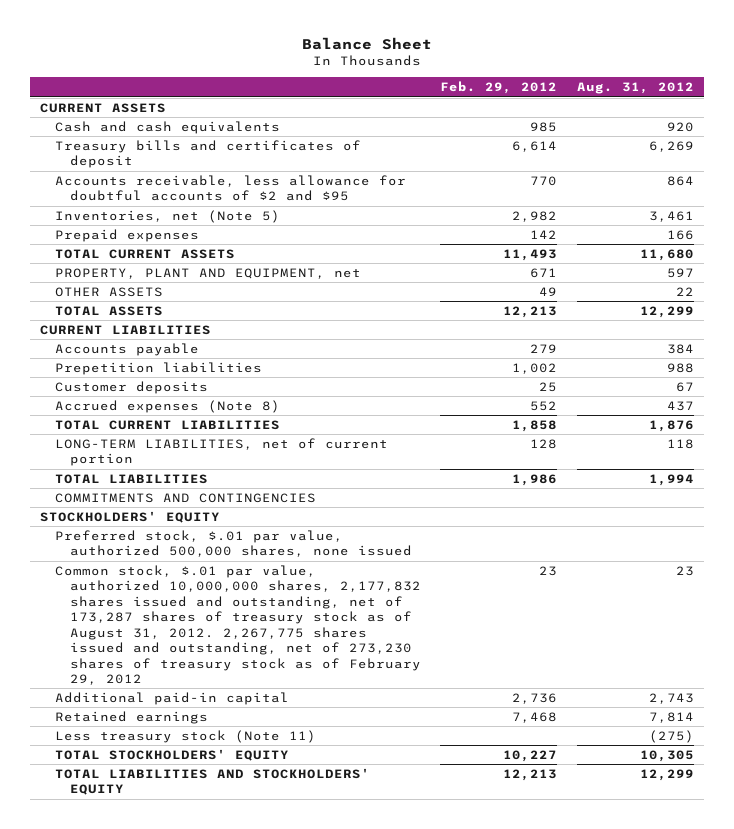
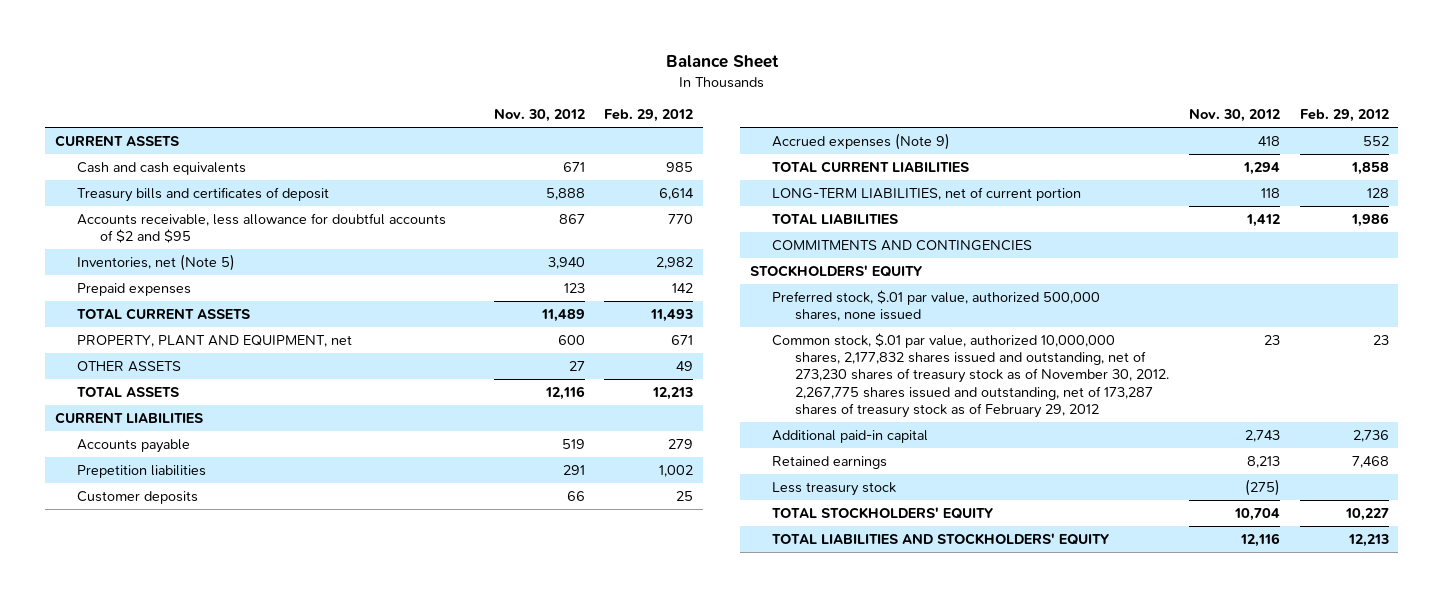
- | Feb. 29, 2012 | Aug. 31, 2012
+ | Nov. 30, 2012 | Feb. 29, 2012
- Accrued expenses (Note 8) | 552 | 437
+ Accrued expenses (Note 9) | 418 | 552
- Common stock, $.01 par value, authorized 10,000,000 shares, 2,177,832 shares issued and outstanding, net of 173,287 shares of treasury stock as of August 31, 2012. 2,267,775 shares issued and outstanding, net of 273,230 shares of treasury stock as of February 29, 2012 | 23 | 23
+ Common stock, $.01 par value, authorized 10,000,000 shares, 2,177,832 shares issued and outstanding, net of 273,230 shares of treasury stock as of November 30, 2012. 2,267,775 shares issued and outstanding, net of 173,287 shares of treasury stock as of February 29, 2012 | 23 | 23
- Less treasury stock (Note 11) | | (275)
+ Less treasury stock | (275) |

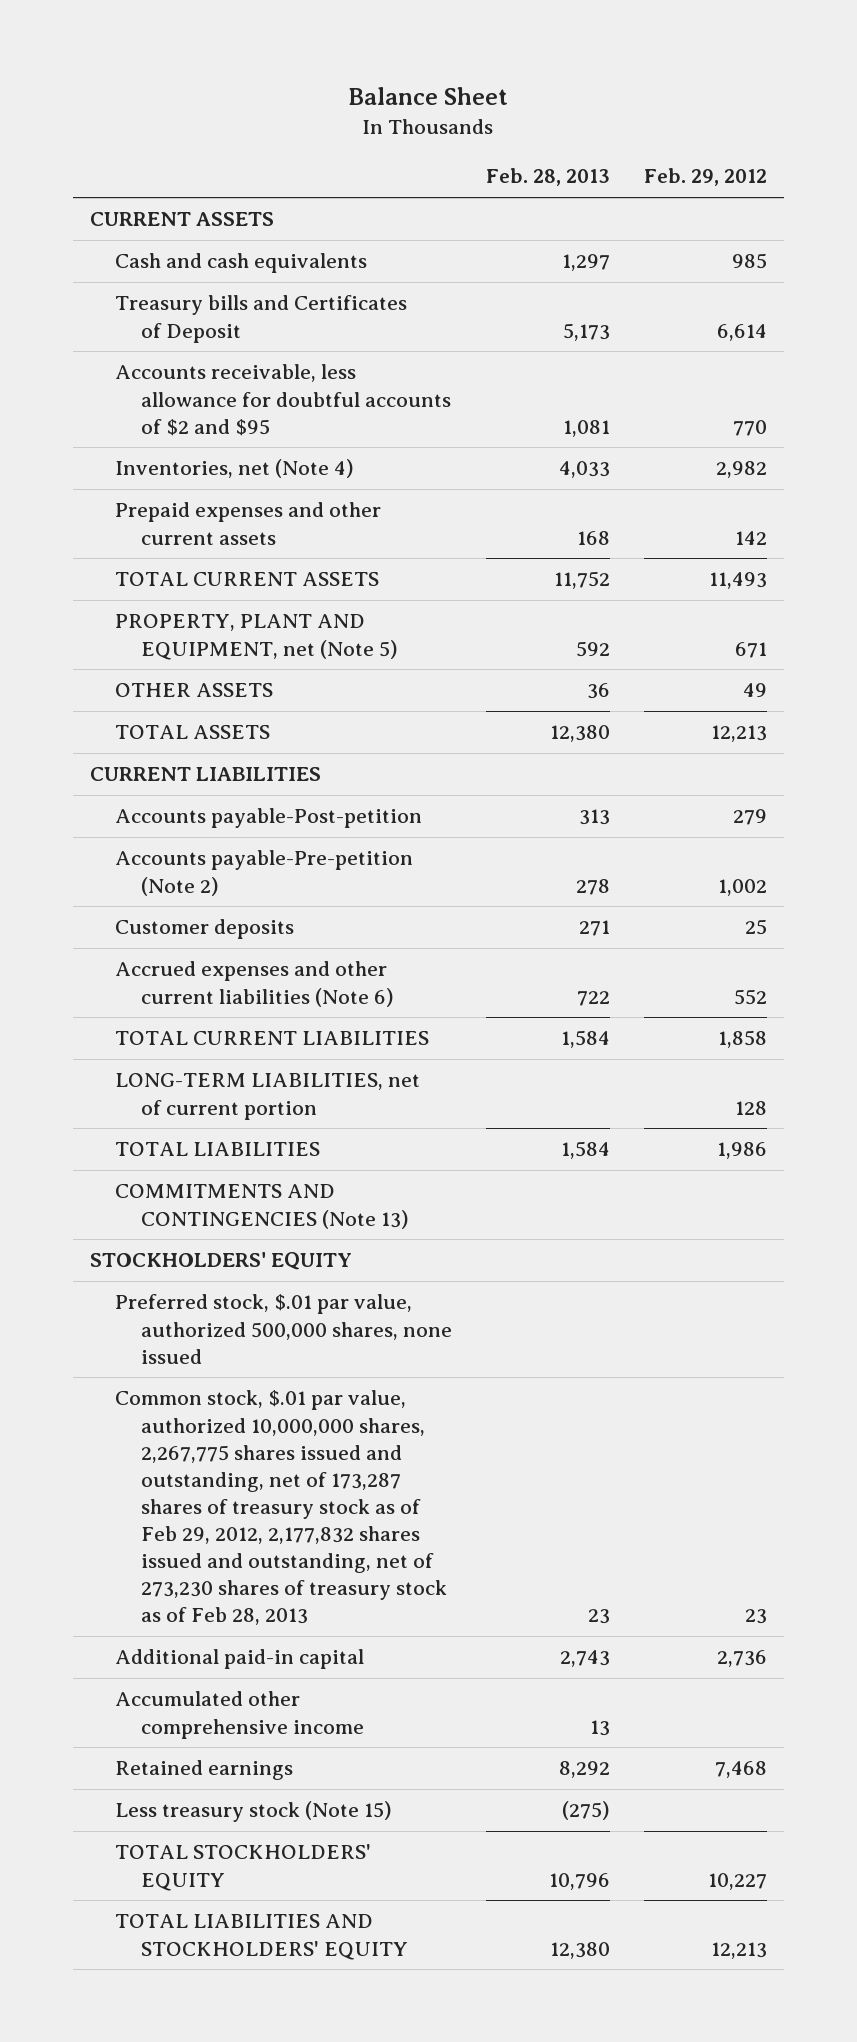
- | Nov. 30, 2012 | Feb. 29, 2012
+ | Feb. 28, 2013 | Feb. 29, 2012
- Treasury bills and certificates of deposit | 5,888 | 6,614
+ Treasury bills and Certificates of Deposit | 5,173 | 6,614
- Inventories, net (Note 5) | 3,940 | 2,982
- Prepaid expenses | 123 | 142
+ Inventories, net (Note 4) | 4,033 | 2,982
+ Prepaid expenses and other current assets | 168 | 142
- PROPERTY, PLANT AND EQUIPMENT, net | 600 | 671
+ PROPERTY, PLANT AND EQUIPMENT, net (Note 5) | 592 | 671
- Accounts payable | 519 | 279
- Prepetition liabilities | 291 | 1,002
+ Accounts payable-Post-petition | 313 | 279
+ Accounts payable-Pre-petition (Note 2) | 278 | 1,002
- Accrued expenses (Note 9) | 418 | 552
+ Accrued expenses and other current liabilities (Note 6) | 722 | 552
- COMMITMENTS AND CONTINGENCIES
+ COMMITMENTS AND CONTINGENCIES (Note 13)
- Common stock, $.01 par value, authorized 10,000,000 shares, 2,177,832 shares issued and outstanding, net of 273,230 shares of treasury stock as of November 30, 2012. 2,267,775 shares issued and outstanding, net of 173,287 shares of treasury stock as of February 29, 2012 | 23 | 23
+ Common stock, $.01 par value, authorized 10,000,000 shares, 2,267,775 shares issued and outstanding, net of 173,287 shares of treasury stock as of Feb 29, 2012, 2,177,832 shares issued and outstanding, net of 273,230 shares of treasury stock as of Feb 28, 2013 | 23 | 23
+ Accumulated other comprehensive income | 13 |
- Less treasury stock | (275) |
+ Less treasury stock (Note 15) | (275) |

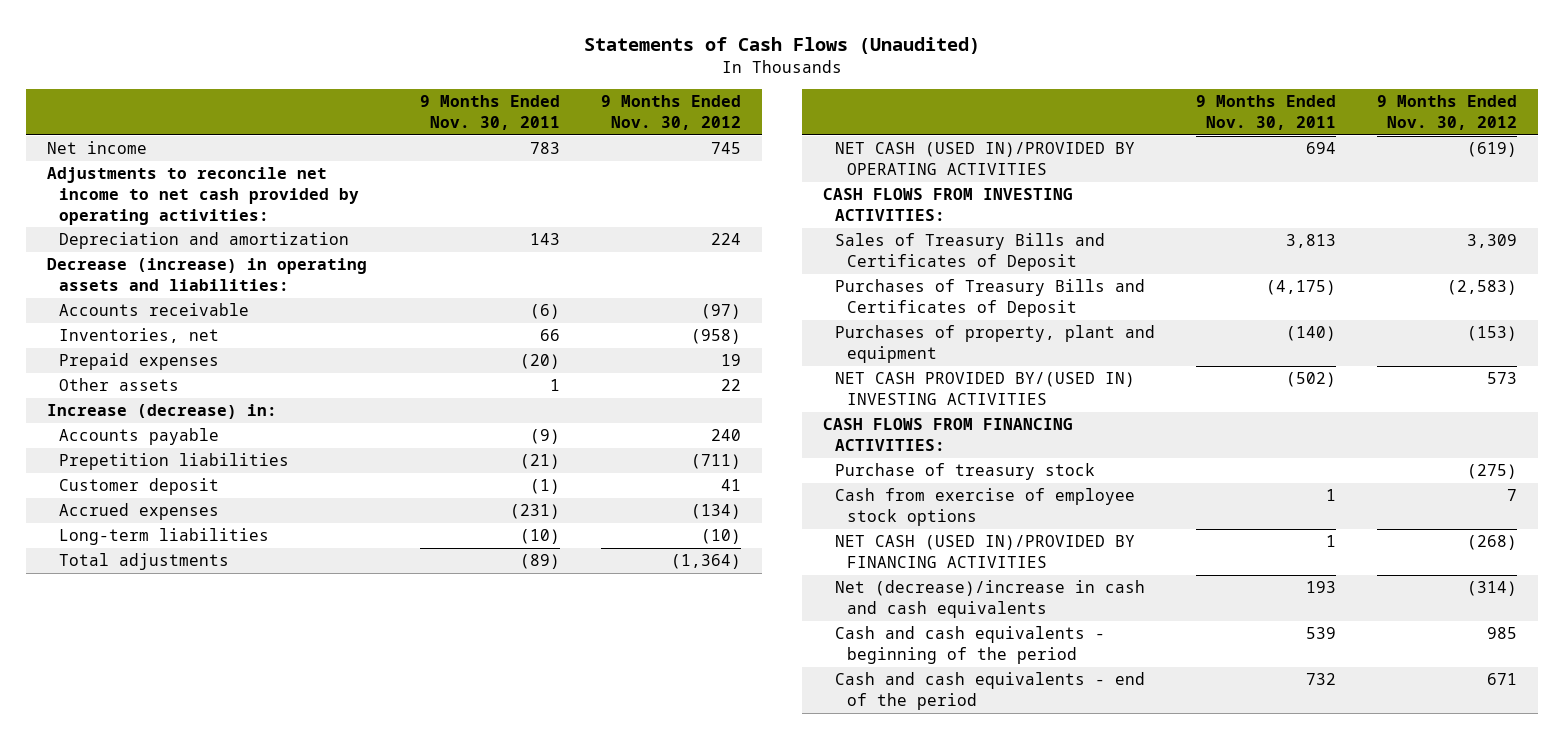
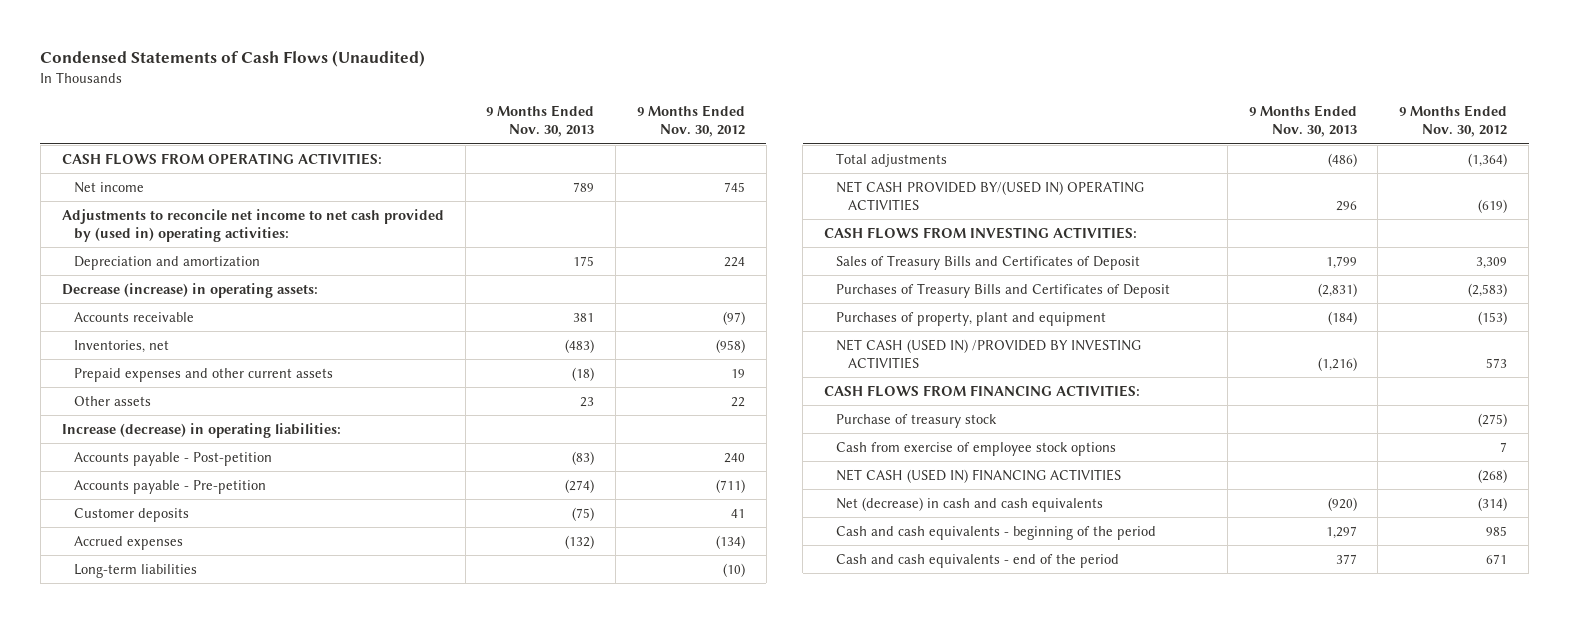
- Statements of Cash Flows (Unaudited)
+ Condensed Statements of Cash Flows (Unaudited)
- | 9 Months Ended Nov. 30, 2011 | 9 Months Ended Nov. 30, 2012
+ | 9 Months Ended Nov. 30, 2013 | 9 Months Ended Nov. 30, 2012
+ CASH FLOWS FROM OPERATING ACTIVITIES:
- Adjustments to reconcile net income to net cash provided by operating activities:
+ Adjustments to reconcile net income to net cash provided by (used in) operating activities:
- Decrease (increase) in operating assets and liabilities:
+ Decrease (increase) in operating assets:
- Prepaid expenses | (20) | 19
+ Prepaid expenses and other current assets | (18) | 19
- Increase (decrease) in:
- Accounts payable | (9) | 240
- Prepetition liabilities | (21) | (711)
- Customer deposit | (1) | 41
+ Increase (decrease) in operating liabilities:
+ Accounts payable - Post-petition | (83) | 240
+ Accounts payable - Pre-petition | (274) | (711)
+ Customer deposits | (75) | 41
- NET CASH (USED IN)/PROVIDED BY OPERATING ACTIVITIES | 694 | (619)
+ NET CASH PROVIDED BY/(USED IN) OPERATING ACTIVITIES | 296 | (619)
- NET CASH PROVIDED BY/(USED IN) INVESTING ACTIVITIES | (502) | 573
+ NET CASH (USED IN) /PROVIDED BY INVESTING ACTIVITIES | (1,216) | 573
- NET CASH (USED IN)/PROVIDED BY FINANCING ACTIVITIES | 1 | (268)
- Net (decrease)/increase in cash and cash equivalents | 193 | (314)
+ NET CASH (USED IN) FINANCING ACTIVITIES | | (268)
+ Net (decrease) in cash and cash equivalents | (920) | (314)

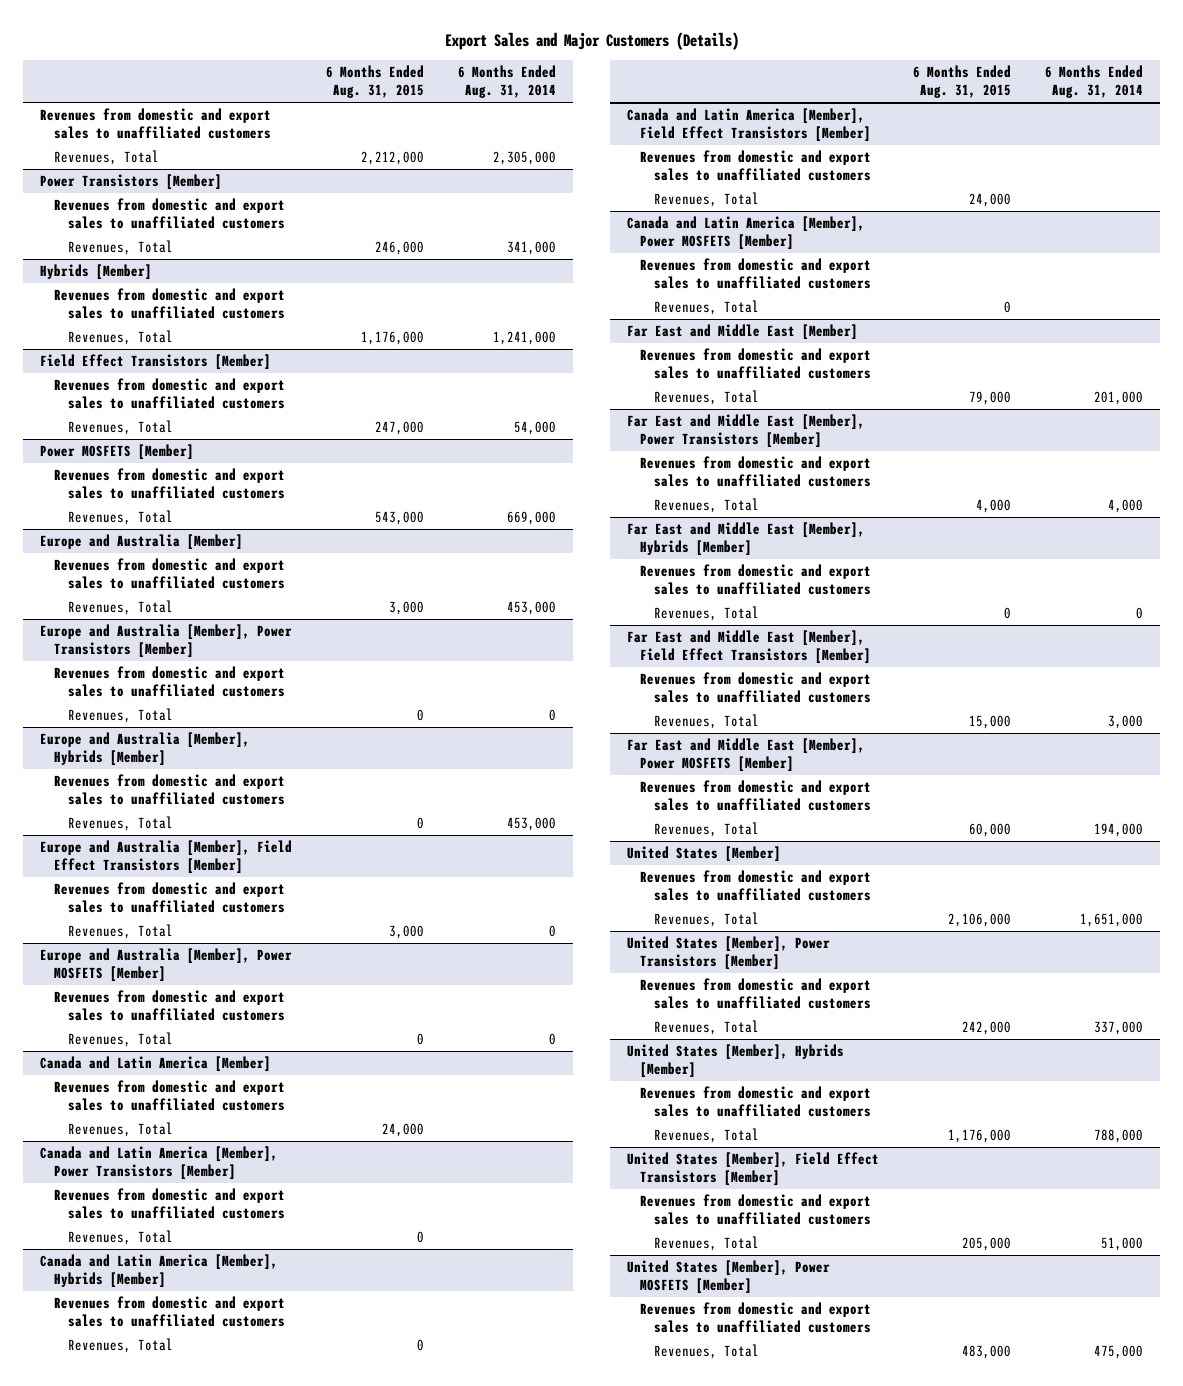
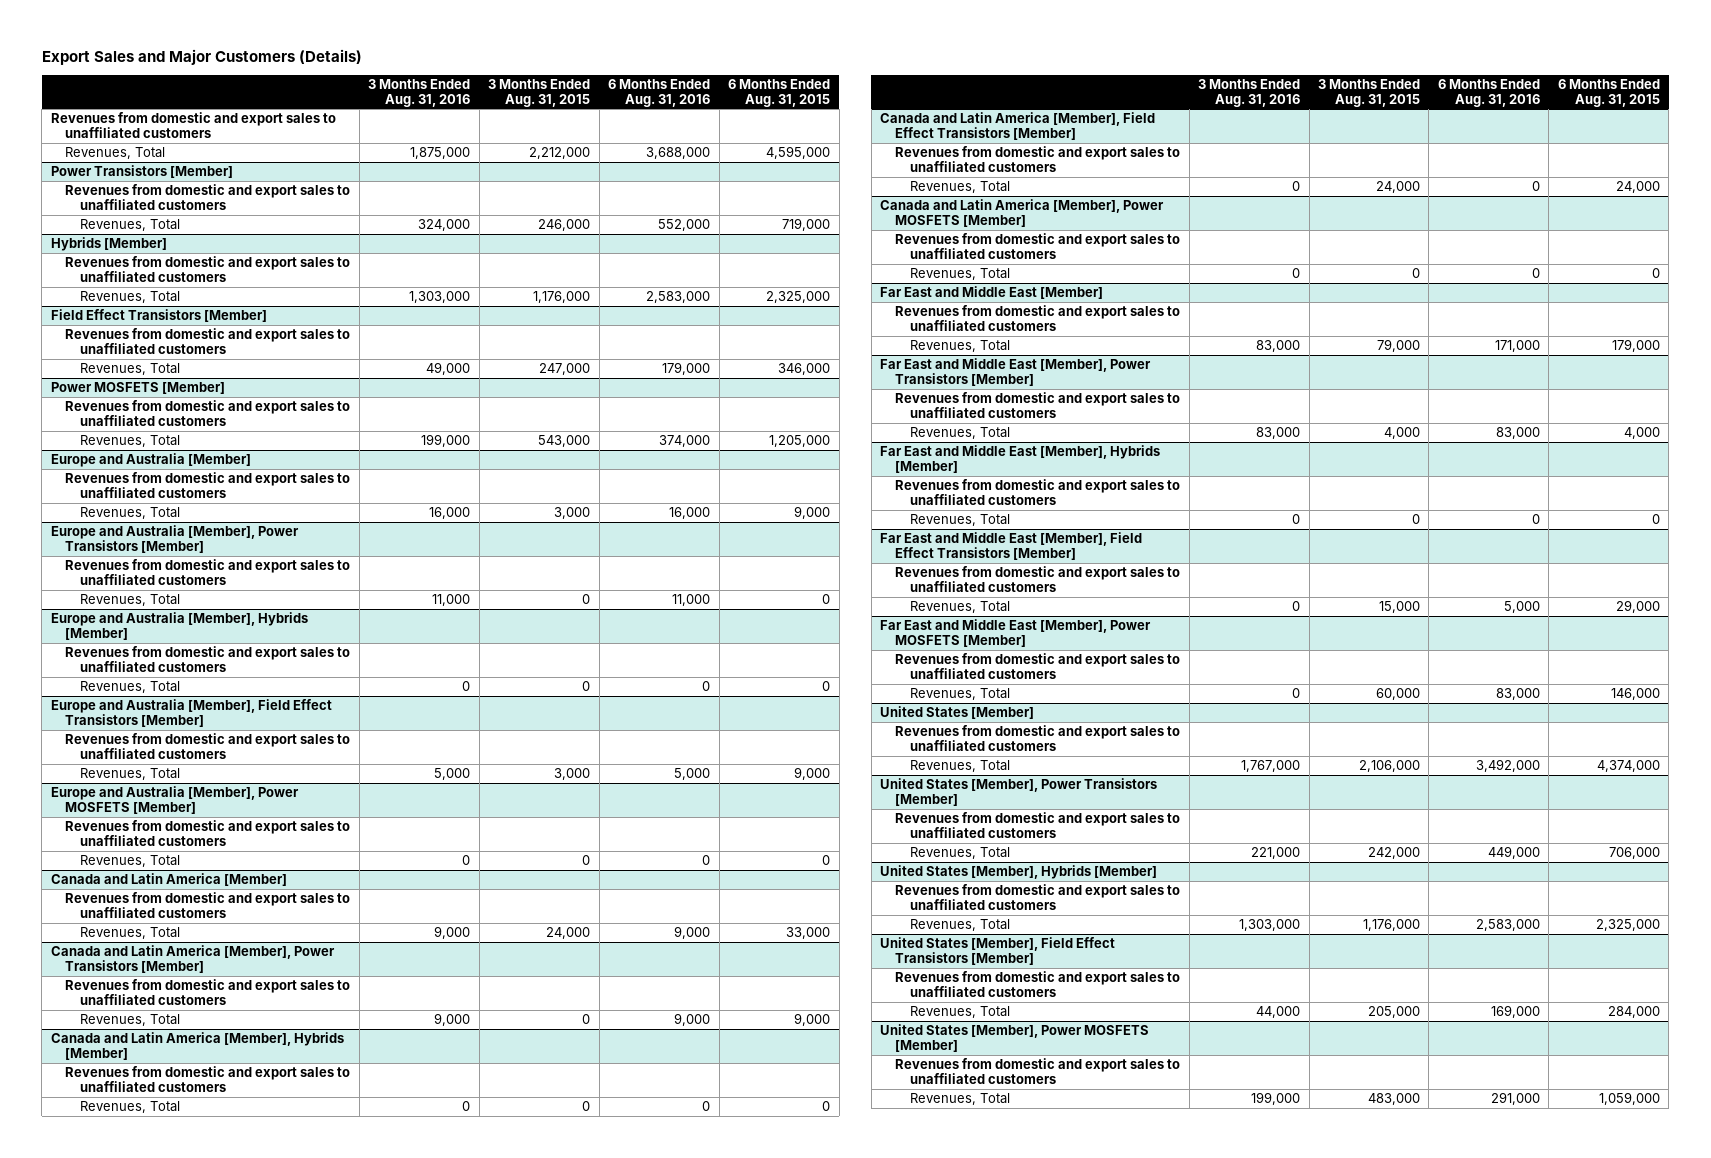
- | 6 Months Ended Aug. 31, 2015 | 6 Months Ended Aug. 31, 2014
+ | 3 Months Ended Aug. 31, 2016 | 3 Months Ended Aug. 31, 2015 | 6 Months Ended Aug. 31, 2016 | 6 Months Ended Aug. 31, 2015
- Revenues, Total | 2,212,000 | 2,305,000
+ Revenues, Total | 1,875,000 | 2,212,000 | 3,688,000 | 4,595,000
@ Power Transistors [Member]
- Revenues, Total | 246,000 | 341,000
+ Revenues, Total | 324,000 | 246,000 | 552,000 | 719,000
@ Hybrids [Member]
- Revenues, Total | 1,176,000 | 1,241,000
+ Revenues, Total | 1,303,000 | 1,176,000 | 2,583,000 | 2,325,000
@ Field Effect Transistors [Member]
- Revenues, Total | 247,000 | 54,000
+ Revenues, Total | 49,000 | 247,000 | 179,000 | 346,000
@ Power MOSFETS [Member]
- Revenues, Total | 543,000 | 669,000
+ Revenues, Total | 199,000 | 543,000 | 374,000 | 1,205,000
@ Europe and Australia [Member]
- Revenues, Total | 3,000 | 453,000
+ Revenues, Total | 16,000 | 3,000 | 16,000 | 9,000
@ Europe and Australia [Member], Field Effect Transistors [Member]
- Revenues, Total | 3,000 | 0
+ Revenues, Total | 5,000 | 3,000 | 5,000 | 9,000
@ Canada and Latin America [Member]
- Revenues, Total | 24,000 |
+ Revenues, Total | 9,000 | 24,000 | 9,000 | 33,000
@ Canada and Latin America [Member], Power Transistors [Member]
- Revenues, Total | 0 |
+ Revenues, Total | 9,000 | 0 | 9,000 | 9,000
@ Far East and Middle East [Member]
- Revenues, Total | 79,000 | 201,000
+ Revenues, Total | 83,000 | 79,000 | 171,000 | 179,000
@ Far East and Middle East [Member], Field Effect Transistors [Member]
- Revenues, Total | 15,000 | 3,000
+ Revenues, Total | 0 | 15,000 | 5,000 | 29,000
@ Far East and Middle East [Member], Power MOSFETS [Member]
- Revenues, Total | 60,000 | 194,000
+ Revenues, Total | 0 | 60,000 | 83,000 | 146,000
@ United States [Member]
- Revenues, Total | 2,106,000 | 1,651,000
+ Revenues, Total | 1,767,000 | 2,106,000 | 3,492,000 | 4,374,000
@ United States [Member], Power Transistors [Member]
- Revenues, Total | 242,000 | 337,000
+ Revenues, Total | 221,000 | 242,000 | 449,000 | 706,000
@ United States [Member], Hybrids [Member]
- Revenues, Total | 1,176,000 | 788,000
+ Revenues, Total | 1,303,000 | 1,176,000 | 2,583,000 | 2,325,000
@ United States [Member], Field Effect Transistors [Member]
- Revenues, Total | 205,000 | 51,000
+ Revenues, Total | 44,000 | 205,000 | 169,000 | 284,000
@ United States [Member], Power MOSFETS [Member]
- Revenues, Total | 483,000 | 475,000
+ Revenues, Total | 199,000 | 483,000 | 291,000 | 1,059,000

